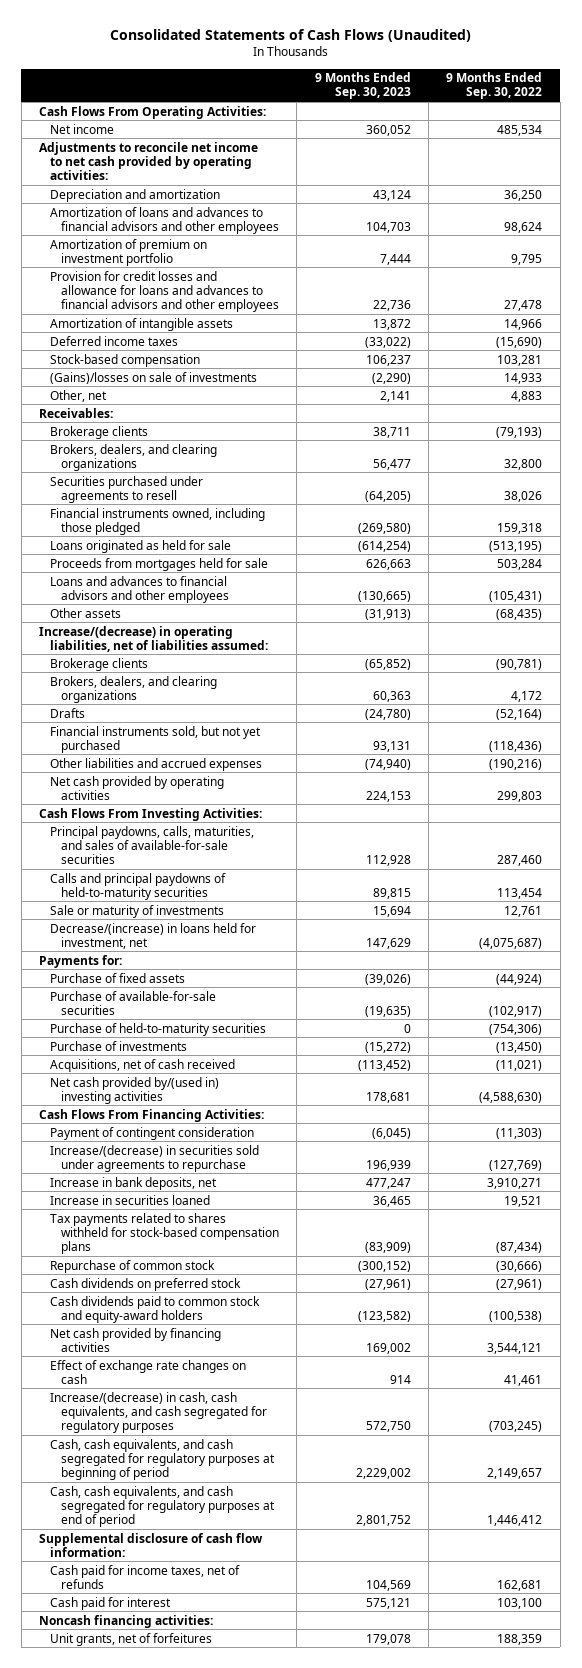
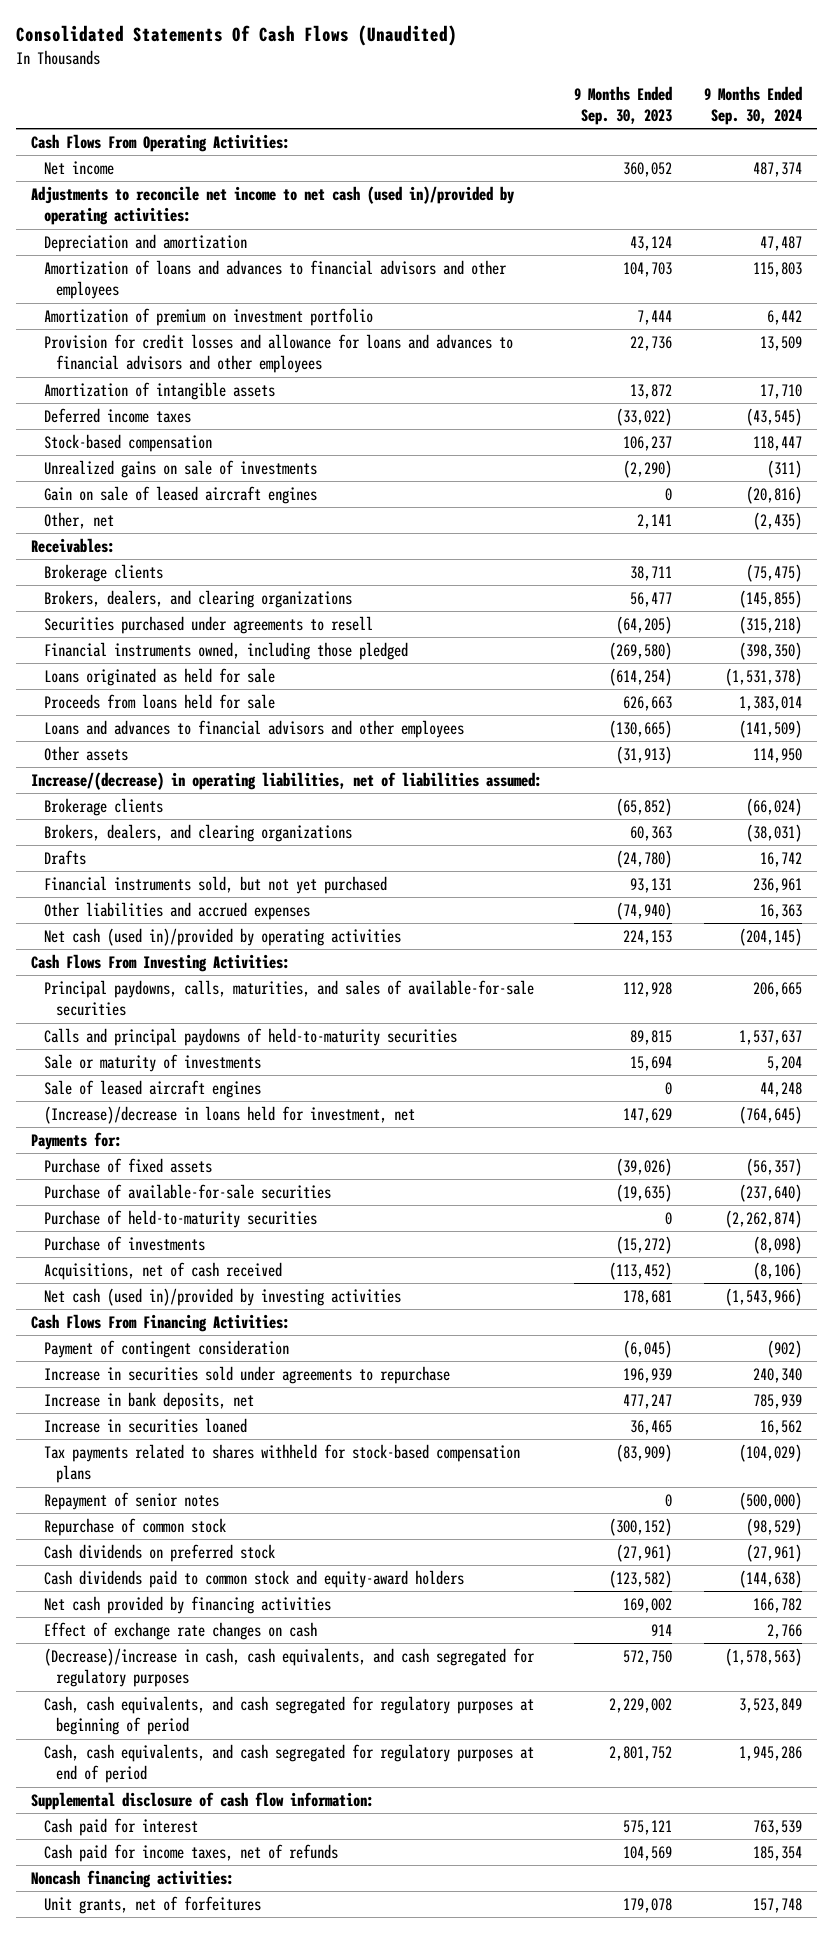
- Consolidated Statements of Cash Flows (Unaudited)
+ Consolidated Statements Of Cash Flows (Unaudited)
- | 9 Months Ended Sep. 30, 2023 | 9 Months Ended Sep. 30, 2022
+ | 9 Months Ended Sep. 30, 2023 | 9 Months Ended Sep. 30, 2024
- Adjustments to reconcile net income to net cash provided by operating activities:
+ Adjustments to reconcile net income to net cash (used in)/provided by operating activities:
- (Gains)/losses on sale of investments | (2,290) | 14,933
+ Unrealized gains on sale of investments | (2,290) | (311)
+ Gain on sale of leased aircraft engines | 0 | (20,816)
- Proceeds from mortgages held for sale | 626,663 | 503,284
+ Proceeds from loans held for sale | 626,663 | 1,383,014
- Net cash provided by operating activities | 224,153 | 299,803
+ Net cash (used in)/provided by operating activities | 224,153 | (204,145)
- Decrease/(increase) in loans held for investment, net | 147,629 | (4,075,687)
+ Sale of leased aircraft engines | 0 | 44,248
+ (Increase)/decrease in loans held for investment, net | 147,629 | (764,645)
- Net cash provided by/(used in) investing activities | 178,681 | (4,588,630)
+ Net cash (used in)/provided by investing activities | 178,681 | (1,543,966)
- Increase/(decrease) in securities sold under agreements to repurchase | 196,939 | (127,769)
+ Increase in securities sold under agreements to repurchase | 196,939 | 240,340
+ Repayment of senior notes | 0 | (500,000)
- Increase/(decrease) in cash, cash equivalents, and cash segregated for regulatory purposes | 572,750 | (703,245)
+ (Decrease)/increase in cash, cash equivalents, and cash segregated for regulatory purposes | 572,750 | (1,578,563)
moved down: Cash paid for income taxes, net of refunds | 104,569 | 185,354

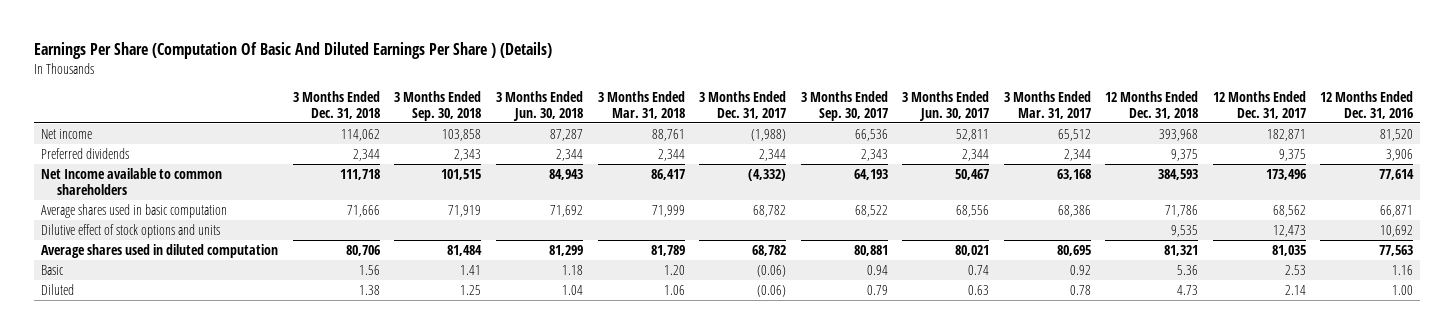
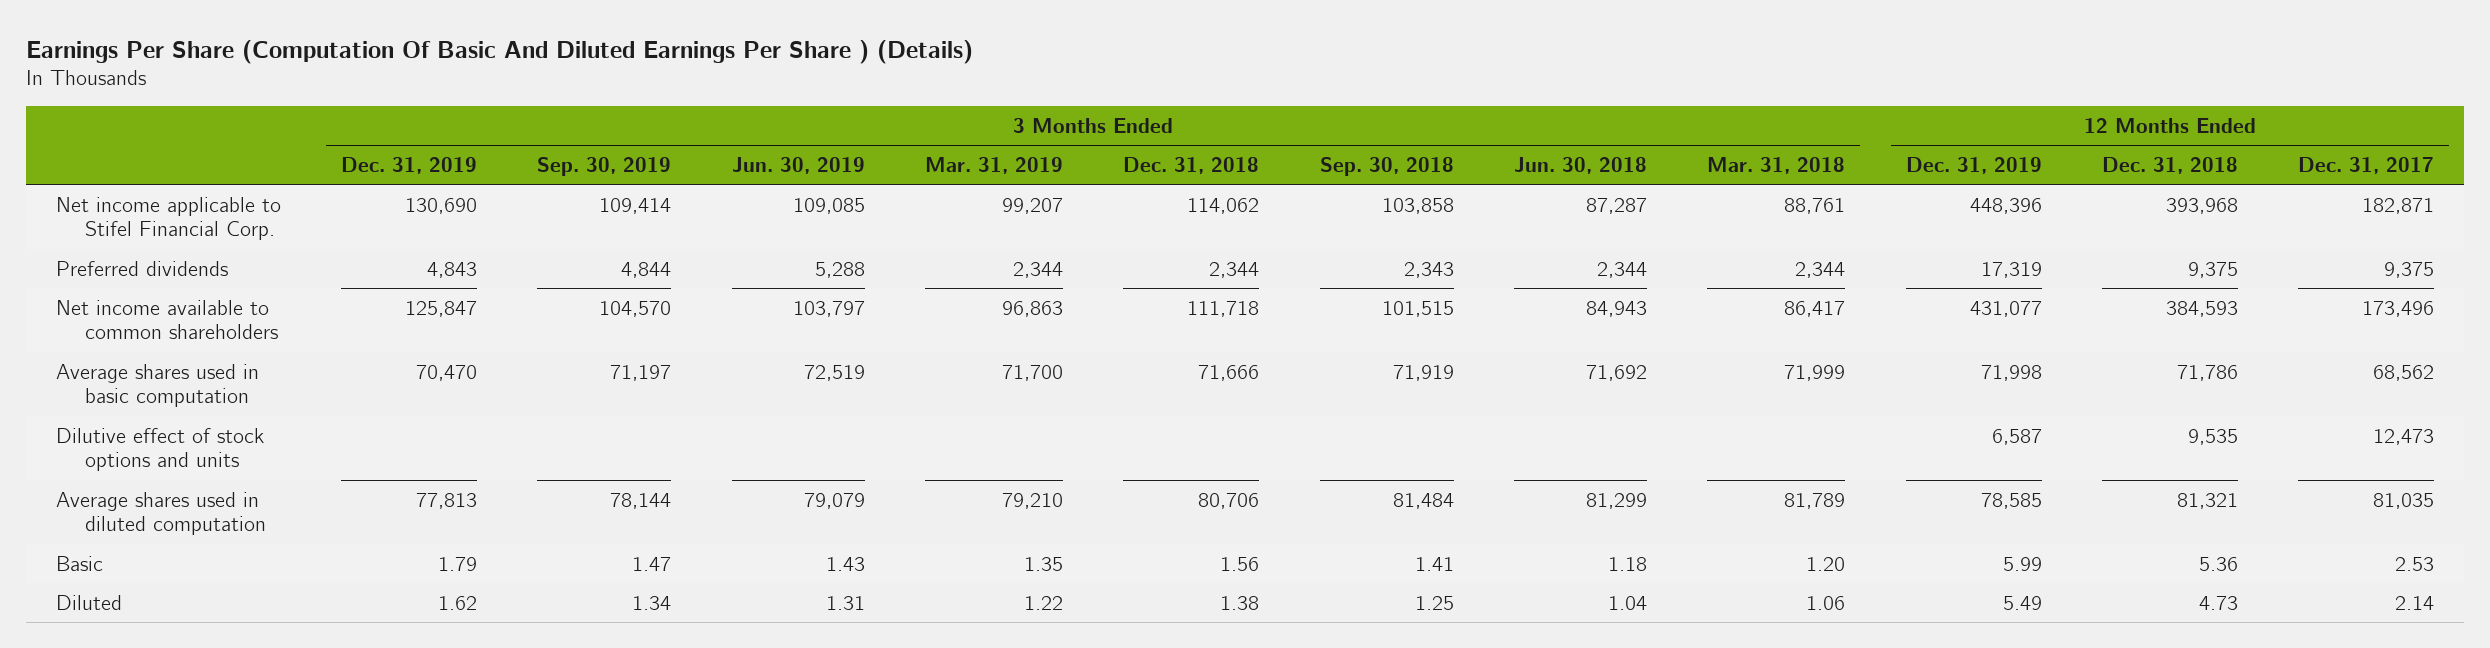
- | 3 Months Ended Dec. 31, 2018 | 3 Months Ended Sep. 30, 2018 | 3 Months Ended Jun. 30, 2018 | 3 Months Ended Mar. 31, 2018 | 3 Months Ended Dec. 31, 2017 | 3 Months Ended Sep. 30, 2017 | 3 Months Ended Jun. 30, 2017 | 3 Months Ended Mar. 31, 2017 | 12 Months Ended Dec. 31, 2018 | 12 Months Ended Dec. 31, 2017 | 12 Months Ended Dec. 31, 2016
+ | 3 Months Ended Dec. 31, 2019 | 3 Months Ended Sep. 30, 2019 | 3 Months Ended Jun. 30, 2019 | 3 Months Ended Mar. 31, 2019 | 3 Months Ended Dec. 31, 2018 | 3 Months Ended Sep. 30, 2018 | 3 Months Ended Jun. 30, 2018 | 3 Months Ended Mar. 31, 2018 | 12 Months Ended Dec. 31, 2019 | 12 Months Ended Dec. 31, 2018 | 12 Months Ended Dec. 31, 2017
- Net income | 114,062 | 103,858 | 87,287 | 88,761 | (1,988) | 66,536 | 52,811 | 65,512 | 393,968 | 182,871 | 81,520
+ Net income applicable to Stifel Financial Corp. | 130,690 | 109,414 | 109,085 | 99,207 | 114,062 | 103,858 | 87,287 | 88,761 | 448,396 | 393,968 | 182,871
- Net Income available to common shareholders | 111,718 | 101,515 | 84,943 | 86,417 | (4,332) | 64,193 | 50,467 | 63,168 | 384,593 | 173,496 | 77,614
+ Net income available to common shareholders | 125,847 | 104,570 | 103,797 | 96,863 | 111,718 | 101,515 | 84,943 | 86,417 | 431,077 | 384,593 | 173,496

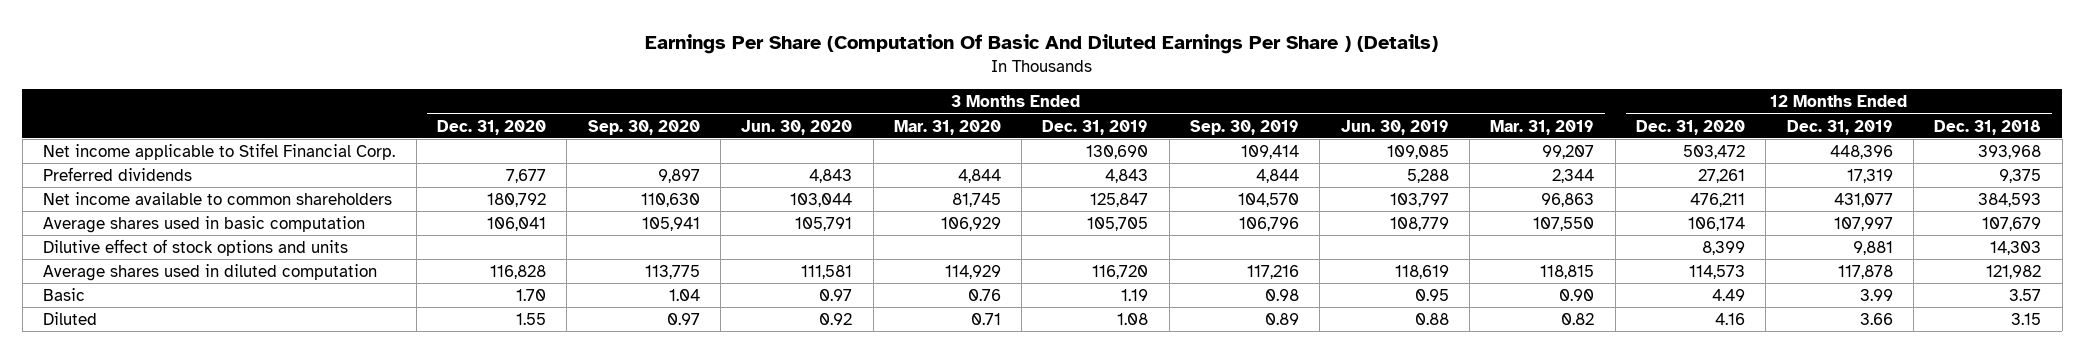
- | 3 Months Ended Dec. 31, 2019 | 3 Months Ended Sep. 30, 2019 | 3 Months Ended Jun. 30, 2019 | 3 Months Ended Mar. 31, 2019 | 3 Months Ended Dec. 31, 2018 | 3 Months Ended Sep. 30, 2018 | 3 Months Ended Jun. 30, 2018 | 3 Months Ended Mar. 31, 2018 | 12 Months Ended Dec. 31, 2019 | 12 Months Ended Dec. 31, 2018 | 12 Months Ended Dec. 31, 2017
+ | 3 Months Ended Dec. 31, 2020 | 3 Months Ended Sep. 30, 2020 | 3 Months Ended Jun. 30, 2020 | 3 Months Ended Mar. 31, 2020 | 3 Months Ended Dec. 31, 2019 | 3 Months Ended Sep. 30, 2019 | 3 Months Ended Jun. 30, 2019 | 3 Months Ended Mar. 31, 2019 | 12 Months Ended Dec. 31, 2020 | 12 Months Ended Dec. 31, 2019 | 12 Months Ended Dec. 31, 2018
- Average shares used in basic computation | 70,470 | 71,197 | 72,519 | 71,700 | 71,666 | 71,919 | 71,692 | 71,999 | 71,998 | 71,786 | 68,562
- Dilutive effect of stock options and units | | | | | | | | | 6,587 | 9,535 | 12,473
- Average shares used in diluted computation | 77,813 | 78,144 | 79,079 | 79,210 | 80,706 | 81,484 | 81,299 | 81,789 | 78,585 | 81,321 | 81,035
- Basic | 1.79 | 1.47 | 1.43 | 1.35 | 1.56 | 1.41 | 1.18 | 1.20 | 5.99 | 5.36 | 2.53
- Diluted | 1.62 | 1.34 | 1.31 | 1.22 | 1.38 | 1.25 | 1.04 | 1.06 | 5.49 | 4.73 | 2.14
+ Average shares used in basic computation | 106,041 | 105,941 | 105,791 | 106,929 | 105,705 | 106,796 | 108,779 | 107,550 | 106,174 | 107,997 | 107,679
+ Dilutive effect of stock options and units | | | | | | | | | 8,399 | 9,881 | 14,303
+ Average shares used in diluted computation | 116,828 | 113,775 | 111,581 | 114,929 | 116,720 | 117,216 | 118,619 | 118,815 | 114,573 | 117,878 | 121,982
+ Basic | 1.70 | 1.04 | 0.97 | 0.76 | 1.19 | 0.98 | 0.95 | 0.90 | 4.49 | 3.99 | 3.57
+ Diluted | 1.55 | 0.97 | 0.92 | 0.71 | 1.08 | 0.89 | 0.88 | 0.82 | 4.16 | 3.66 | 3.15

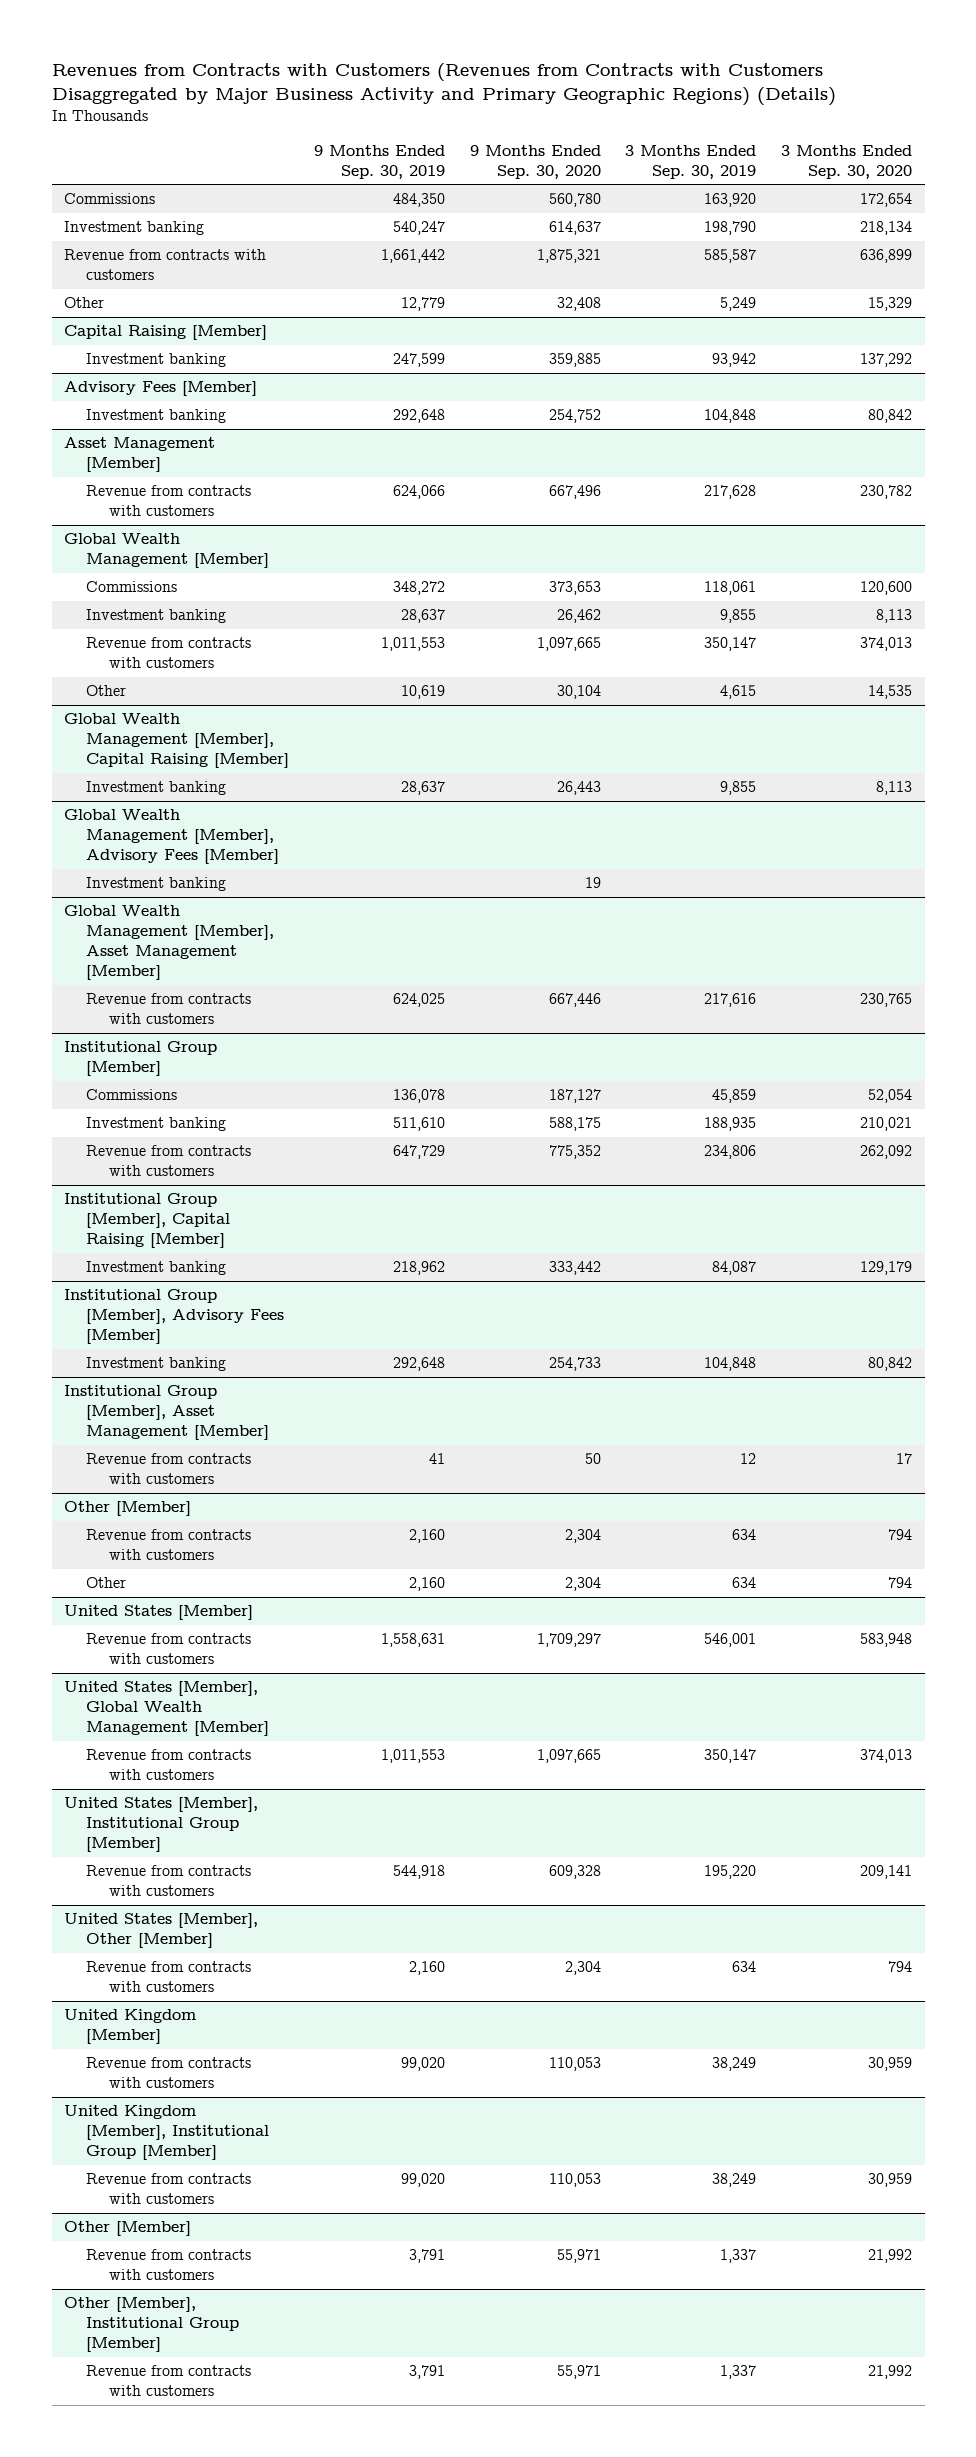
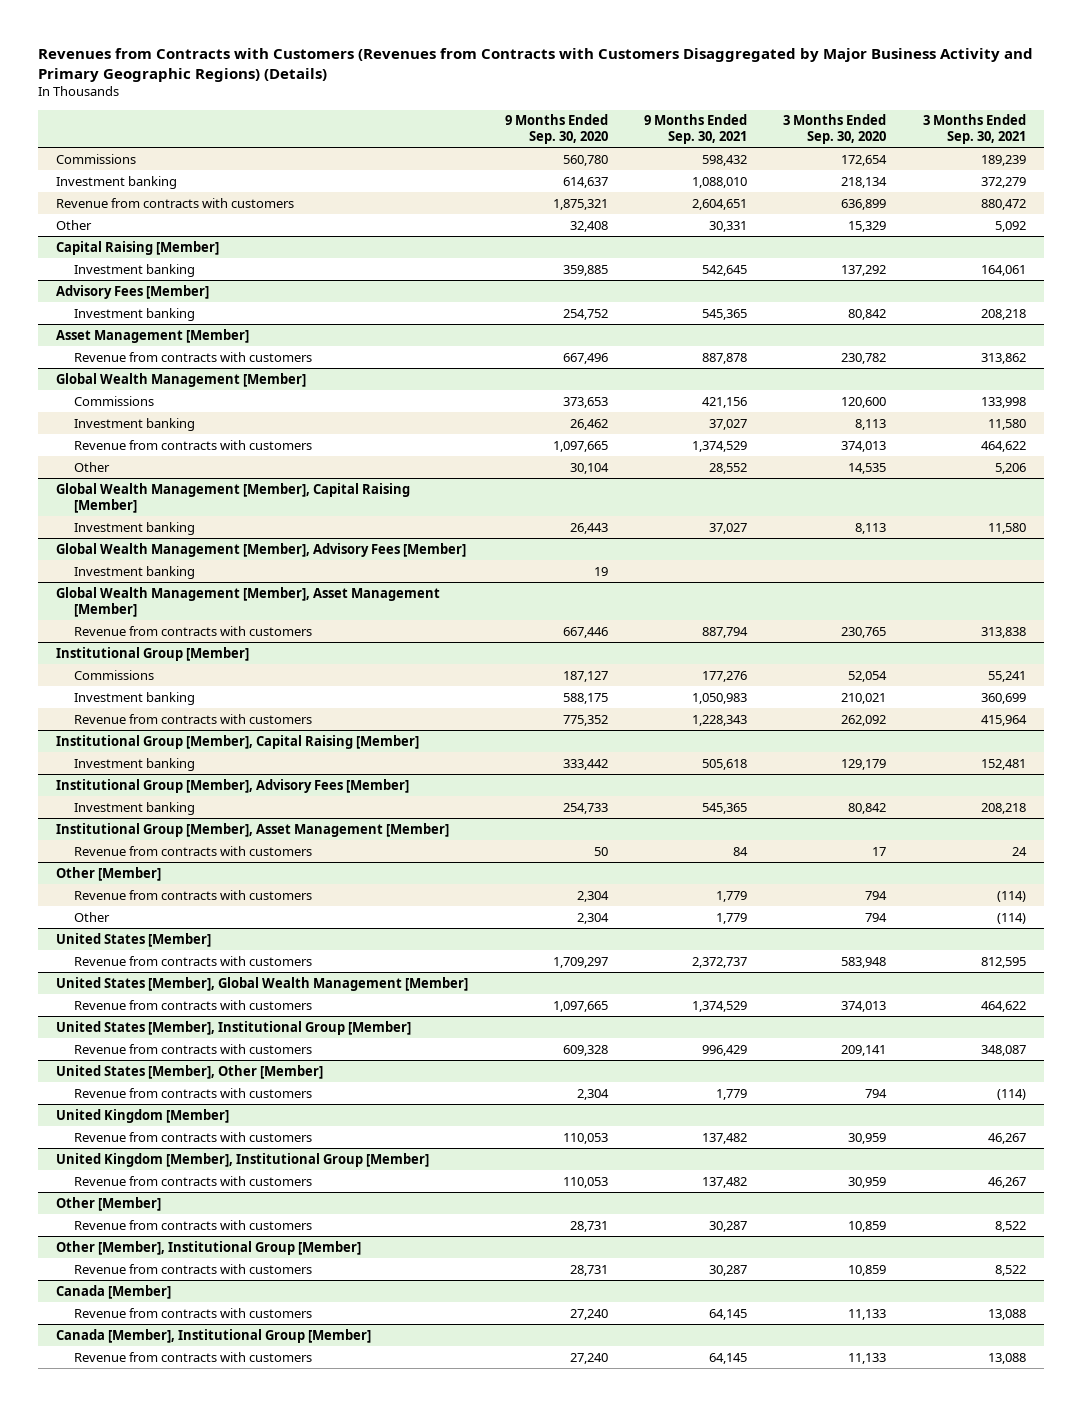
- | 9 Months Ended Sep. 30, 2019 | 9 Months Ended Sep. 30, 2020 | 3 Months Ended Sep. 30, 2019 | 3 Months Ended Sep. 30, 2020
+ | 9 Months Ended Sep. 30, 2020 | 9 Months Ended Sep. 30, 2021 | 3 Months Ended Sep. 30, 2020 | 3 Months Ended Sep. 30, 2021
@ Other [Member]
- Revenue from contracts with customers | 3,791 | 55,971 | 1,337 | 21,992
+ Revenue from contracts with customers | 28,731 | 30,287 | 10,859 | 8,522
@ Other [Member], Institutional Group [Member]
- Revenue from contracts with customers | 3,791 | 55,971 | 1,337 | 21,992
+ Revenue from contracts with customers | 28,731 | 30,287 | 10,859 | 8,522
+ Canada [Member]
+ Revenue from contracts with customers | 27,240 | 64,145 | 11,133 | 13,088
+ Canada [Member], Institutional Group [Member]
+ Revenue from contracts with customers | 27,240 | 64,145 | 11,133 | 13,088

